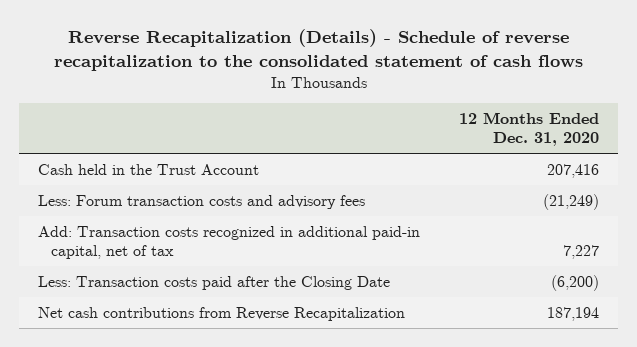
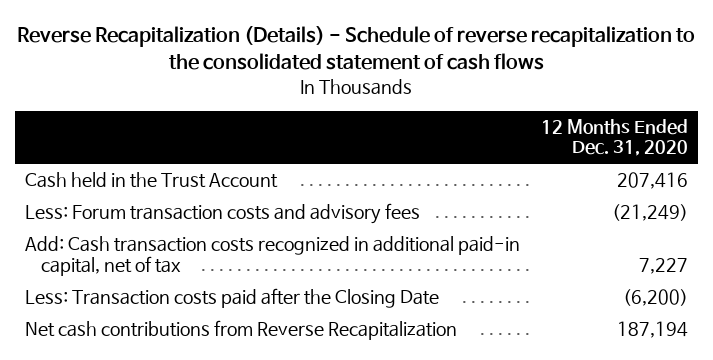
- Add: Transaction costs recognized in additional paid-in capital, net of tax | 7,227
+ Add: Cash transaction costs recognized in additional paid-in capital, net of tax | 7,227

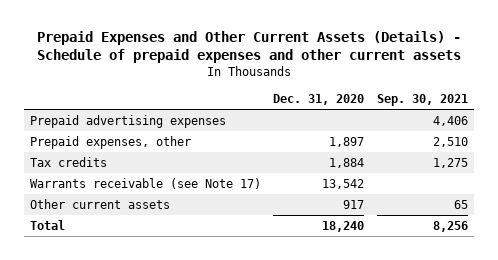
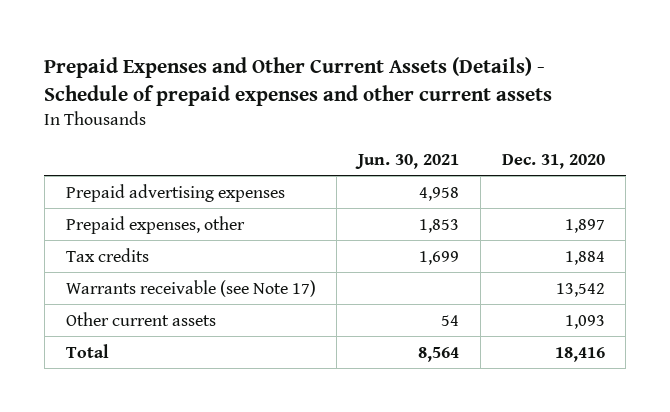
- | Dec. 31, 2020 | Sep. 30, 2021
+ | Jun. 30, 2021 | Dec. 31, 2020
- Other current assets | 917 | 65
- Total | 18,240 | 8,256
+ Other current assets | 54 | 1,093
+ Total | 8,564 | 18,416

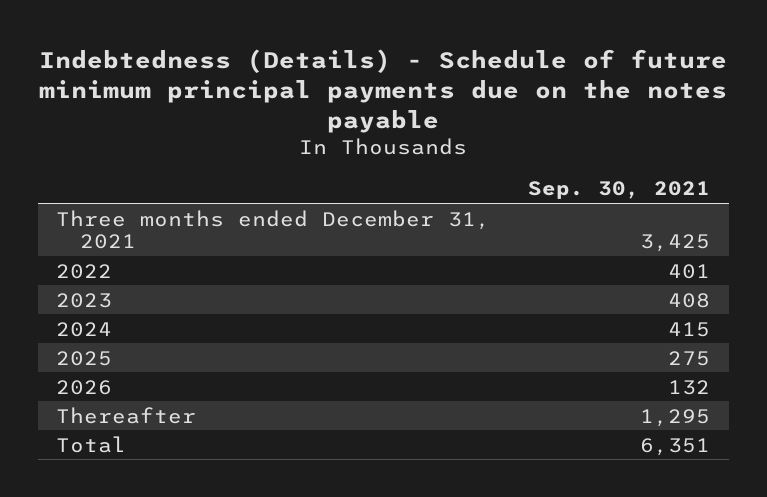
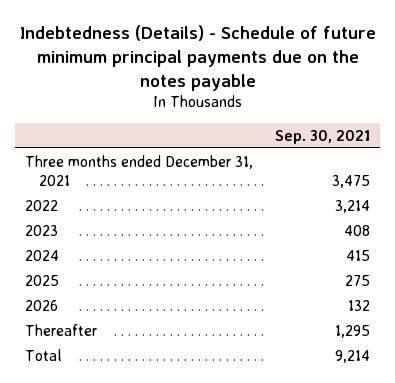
- Three months ended December 31, 2021 | 3,425
- 2022 | 401
+ Three months ended December 31, 2021 | 3,475
+ 2022 | 3,214
- Total | 6,351
+ Total | 9,214

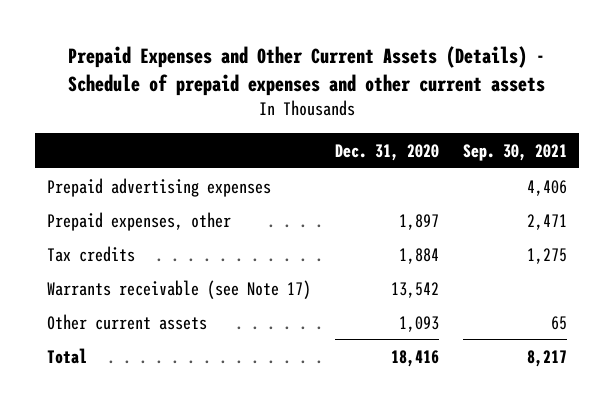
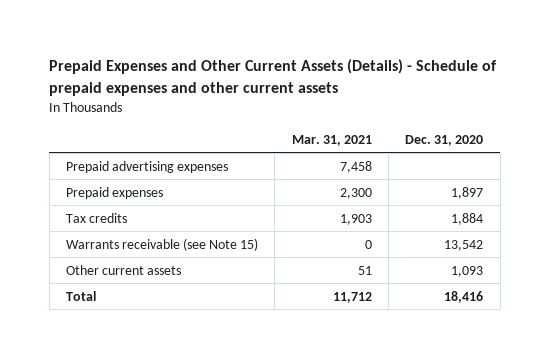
- | Dec. 31, 2020 | Sep. 30, 2021
+ | Mar. 31, 2021 | Dec. 31, 2020
- Prepaid expenses, other | 1,897 | 2,471
+ Prepaid expenses | 2,300 | 1,897
- Warrants receivable (see Note 17) | 13,542 |
+ Warrants receivable (see Note 15) | 0 | 13,542

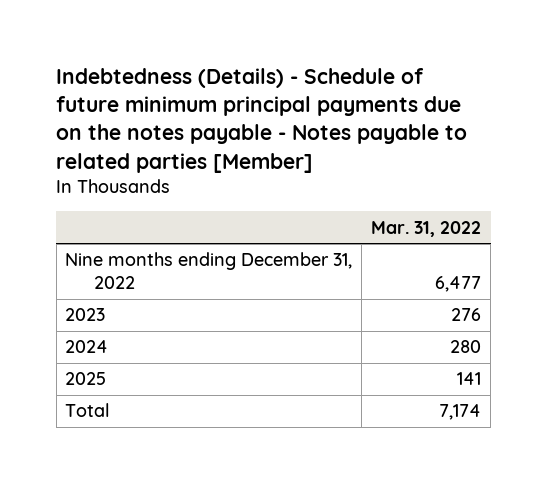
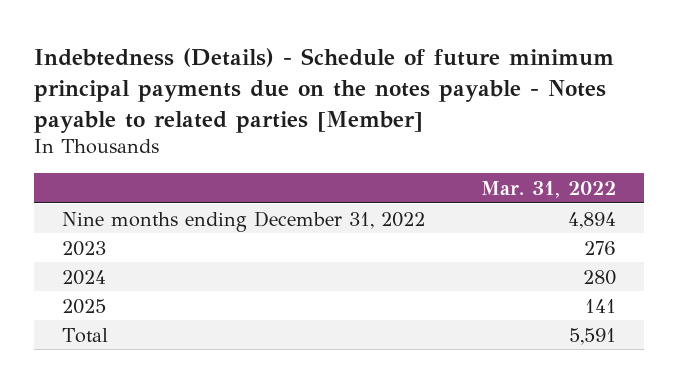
- Nine months ending December 31, 2022 | 6,477
+ Nine months ending December 31, 2022 | 4,894
- Total | 7,174
+ Total | 5,591

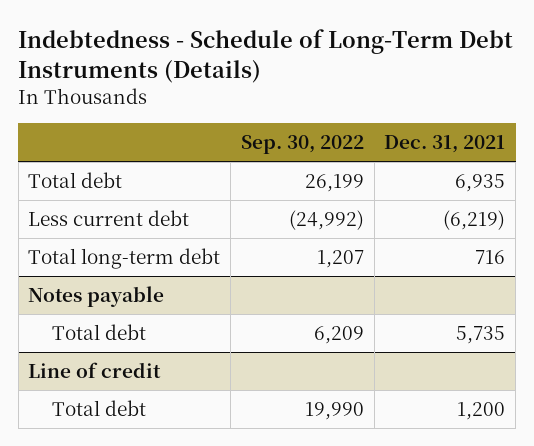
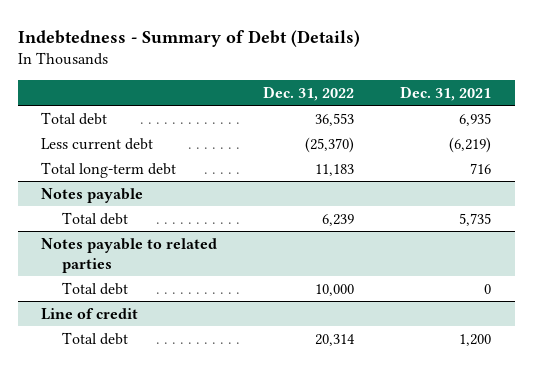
- Indebtedness - Schedule of Long-Term Debt Instruments (Details)
+ Indebtedness - Summary of Debt (Details)
- | Sep. 30, 2022 | Dec. 31, 2021
+ | Dec. 31, 2022 | Dec. 31, 2021
+ Notes payable to related parties
+ Total debt | 10,000 | 0

